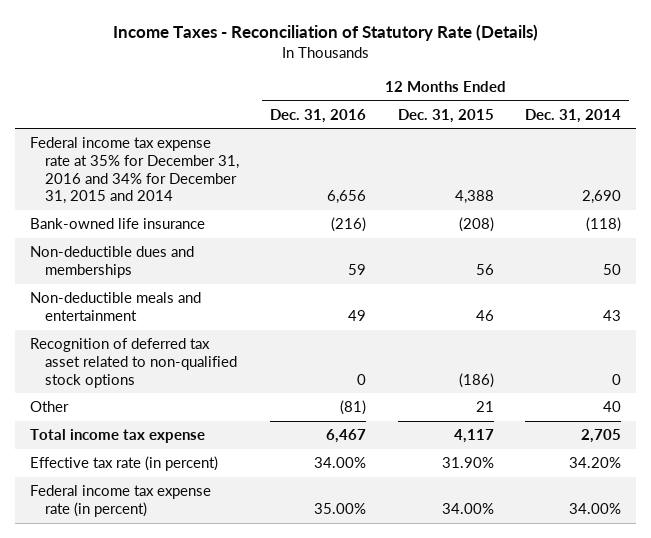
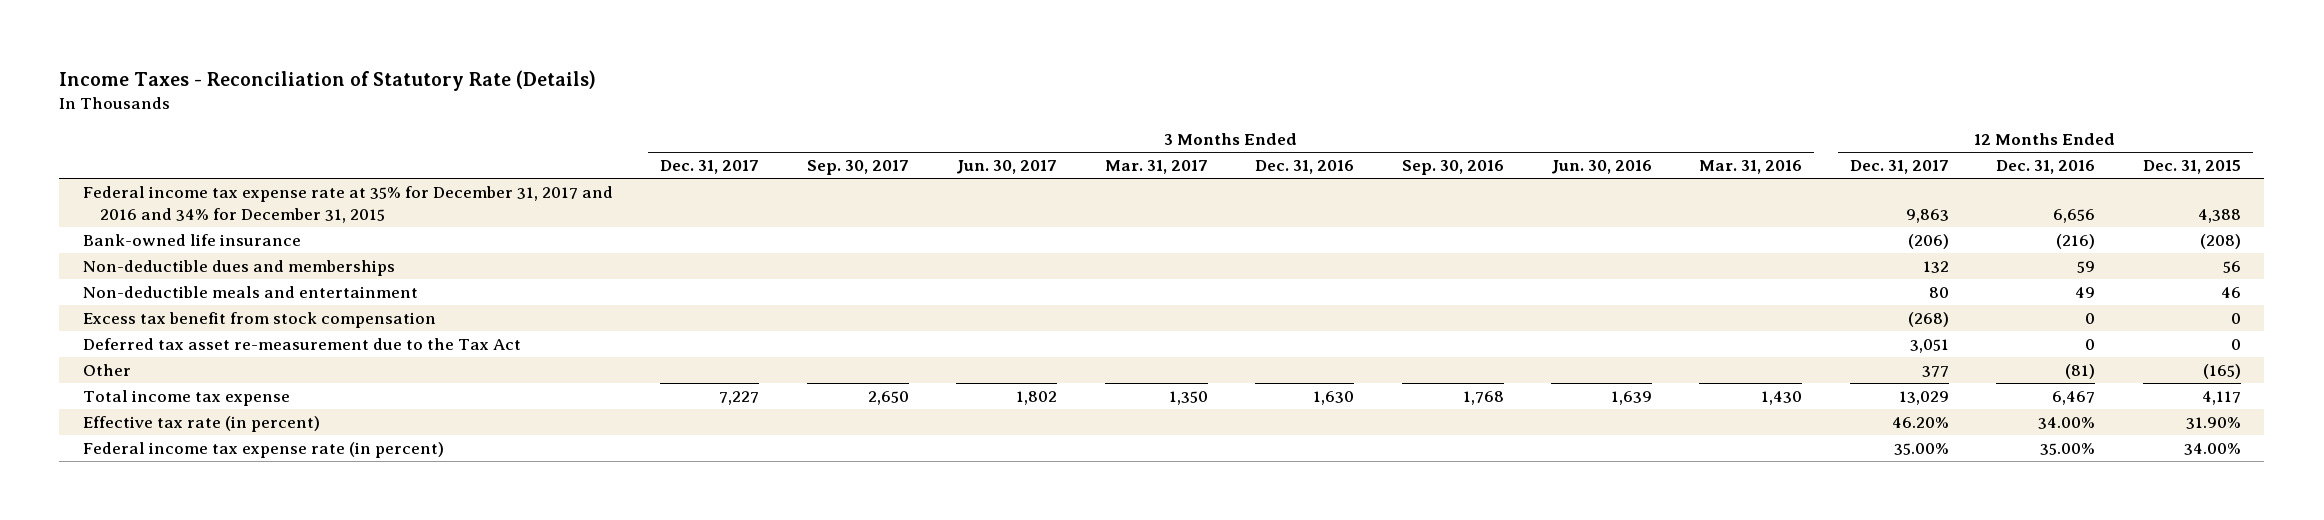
- | 12 Months Ended Dec. 31, 2016 | 12 Months Ended Dec. 31, 2015 | 12 Months Ended Dec. 31, 2014
+ | 3 Months Ended Dec. 31, 2017 | 3 Months Ended Sep. 30, 2017 | 3 Months Ended Jun. 30, 2017 | 3 Months Ended Mar. 31, 2017 | 3 Months Ended Dec. 31, 2016 | 3 Months Ended Sep. 30, 2016 | 3 Months Ended Jun. 30, 2016 | 3 Months Ended Mar. 31, 2016 | 12 Months Ended Dec. 31, 2017 | 12 Months Ended Dec. 31, 2016 | 12 Months Ended Dec. 31, 2015
- Federal income tax expense rate at 35% for December 31, 2016 and 34% for December 31, 2015 and 2014 | 6,656 | 4,388 | 2,690
+ Federal income tax expense rate at 35% for December 31, 2017 and 2016 and 34% for December 31, 2015 | | | | | | | | | 9,863 | 6,656 | 4,388
- Recognition of deferred tax asset related to non-qualified stock options | 0 | (186) | 0
- Other | (81) | 21 | 40
+ Excess tax benefit from stock compensation | | | | | | | | | (268) | 0 | 0
+ Deferred tax asset re-measurement due to the Tax Act | | | | | | | | | 3,051 | 0 | 0
+ Other | | | | | | | | | 377 | (81) | (165)

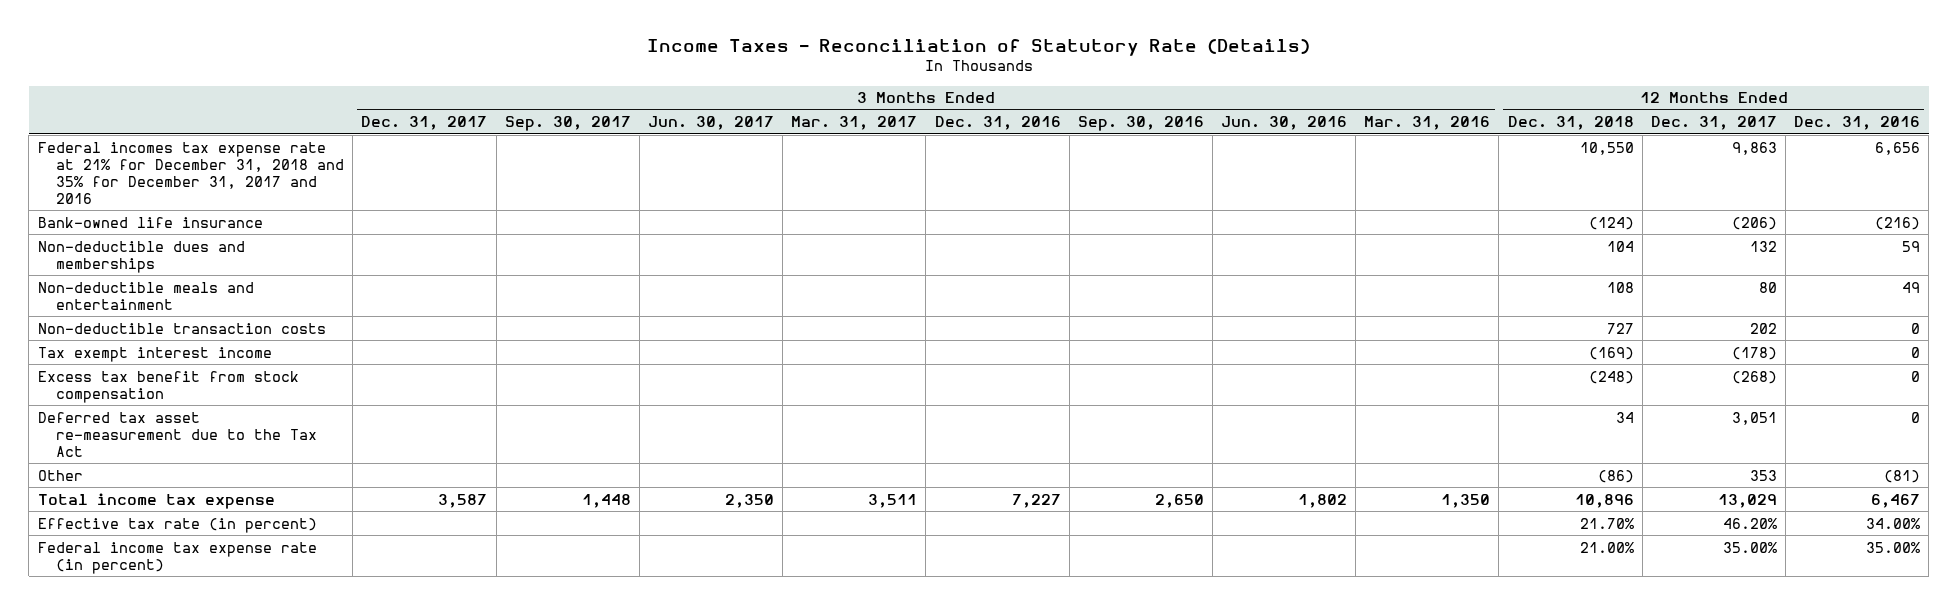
- | 3 Months Ended Dec. 31, 2017 | 3 Months Ended Sep. 30, 2017 | 3 Months Ended Jun. 30, 2017 | 3 Months Ended Mar. 31, 2017 | 3 Months Ended Dec. 31, 2016 | 3 Months Ended Sep. 30, 2016 | 3 Months Ended Jun. 30, 2016 | 3 Months Ended Mar. 31, 2016 | 12 Months Ended Dec. 31, 2017 | 12 Months Ended Dec. 31, 2016 | 12 Months Ended Dec. 31, 2015
+ | 3 Months Ended Dec. 31, 2017 | 3 Months Ended Sep. 30, 2017 | 3 Months Ended Jun. 30, 2017 | 3 Months Ended Mar. 31, 2017 | 3 Months Ended Dec. 31, 2016 | 3 Months Ended Sep. 30, 2016 | 3 Months Ended Jun. 30, 2016 | 3 Months Ended Mar. 31, 2016 | 12 Months Ended Dec. 31, 2018 | 12 Months Ended Dec. 31, 2017 | 12 Months Ended Dec. 31, 2016
- Federal income tax expense rate at 35% for December 31, 2017 and 2016 and 34% for December 31, 2015 | | | | | | | | | 9,863 | 6,656 | 4,388
+ Federal incomes tax expense rate at 21% for December 31, 2018 and 35% for December 31, 2017 and 2016 | | | | | | | | | 10,550 | 9,863 | 6,656
+ Non-deductible transaction costs | | | | | | | | | 727 | 202 | 0
+ Tax exempt interest income | | | | | | | | | (169) | (178) | 0
- Other | | | | | | | | | 377 | (81) | (165)
- Total income tax expense | 7,227 | 2,650 | 1,802 | 1,350 | 1,630 | 1,768 | 1,639 | 1,430 | 13,029 | 6,467 | 4,117
+ Other | | | | | | | | | (86) | 353 | (81)
+ Total income tax expense | 3,587 | 1,448 | 2,350 | 3,511 | 7,227 | 2,650 | 1,802 | 1,350 | 10,896 | 13,029 | 6,467

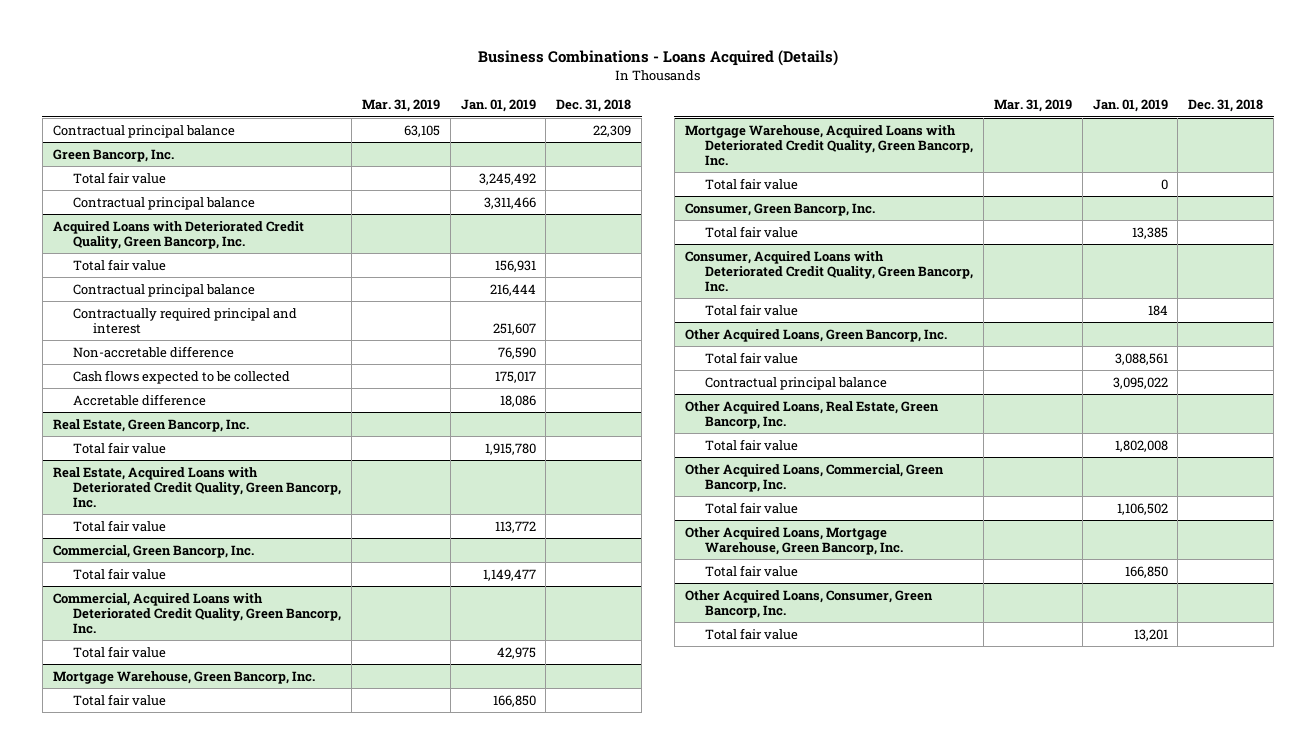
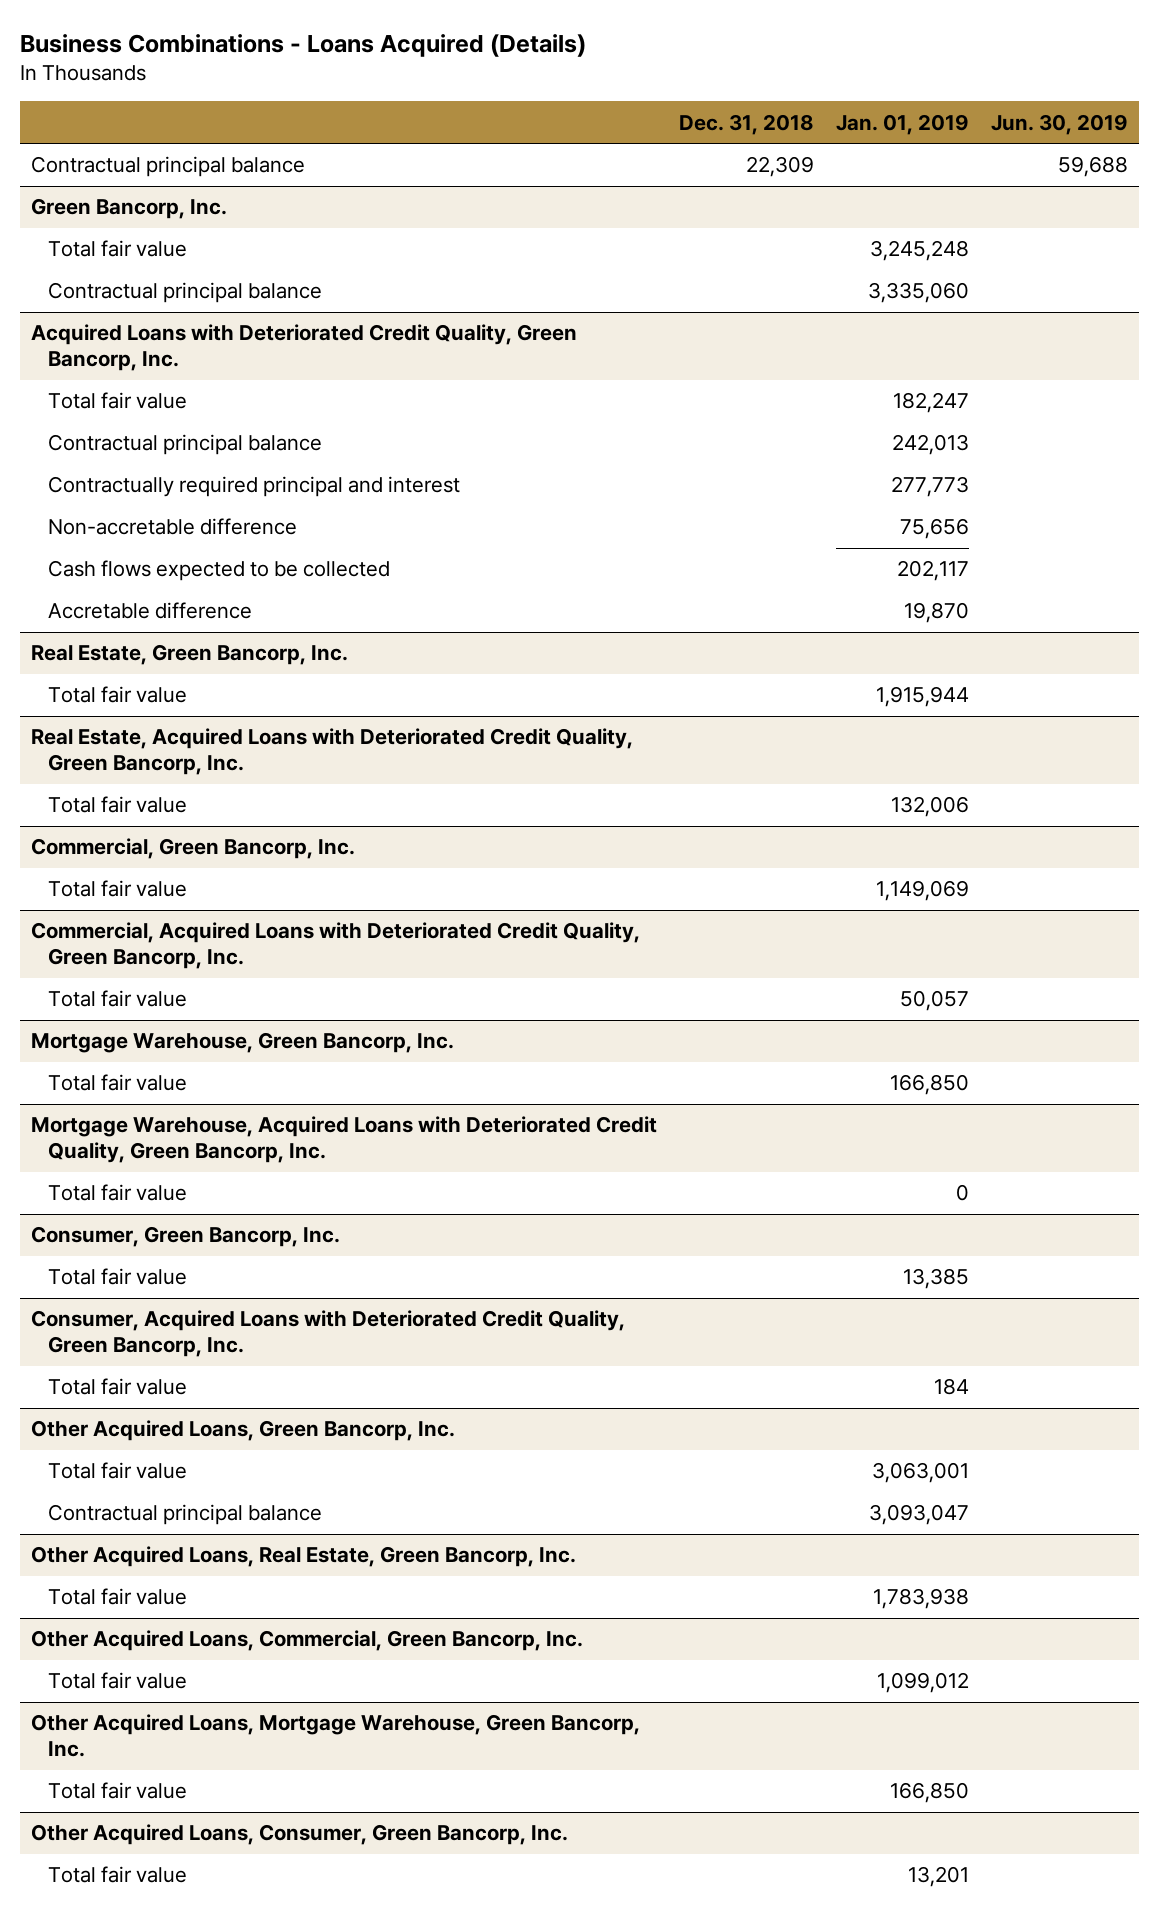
- | Mar. 31, 2019 | Jan. 01, 2019 | Dec. 31, 2018
+ | Dec. 31, 2018 | Jan. 01, 2019 | Jun. 30, 2019
@ Green Bancorp, Inc.
- Total fair value | | 3,245,492 |
- Contractual principal balance | | 3,311,466 |
+ Total fair value | | 3,245,248 |
+ Contractual principal balance | | 3,335,060 |
@ Acquired Loans with Deteriorated Credit Quality, Green Bancorp, Inc.
- Total fair value | | 156,931 |
- Contractual principal balance | | 216,444 |
- Contractually required principal and interest | | 251,607 |
- Non-accretable difference | | 76,590 |
- Cash flows expected to be collected | | 175,017 |
- Accretable difference | | 18,086 |
+ Total fair value | | 182,247 |
+ Contractual principal balance | | 242,013 |
+ Contractually required principal and interest | | 277,773 |
+ Non-accretable difference | | 75,656 |
+ Cash flows expected to be collected | | 202,117 |
+ Accretable difference | | 19,870 |
@ Real Estate, Green Bancorp, Inc.
- Total fair value | | 1,915,780 |
+ Total fair value | | 1,915,944 |
@ Real Estate, Acquired Loans with Deteriorated Credit Quality, Green Bancorp, Inc.
- Total fair value | | 113,772 |
+ Total fair value | | 132,006 |
@ Commercial, Green Bancorp, Inc.
- Total fair value | | 1,149,477 |
+ Total fair value | | 1,149,069 |
@ Commercial, Acquired Loans with Deteriorated Credit Quality, Green Bancorp, Inc.
- Total fair value | | 42,975 |
+ Total fair value | | 50,057 |
@ Other Acquired Loans, Green Bancorp, Inc.
- Total fair value | | 3,088,561 |
- Contractual principal balance | | 3,095,022 |
+ Total fair value | | 3,063,001 |
+ Contractual principal balance | | 3,093,047 |
@ Other Acquired Loans, Real Estate, Green Bancorp, Inc.
- Total fair value | | 1,802,008 |
+ Total fair value | | 1,783,938 |
@ Other Acquired Loans, Commercial, Green Bancorp, Inc.
- Total fair value | | 1,106,502 |
+ Total fair value | | 1,099,012 |

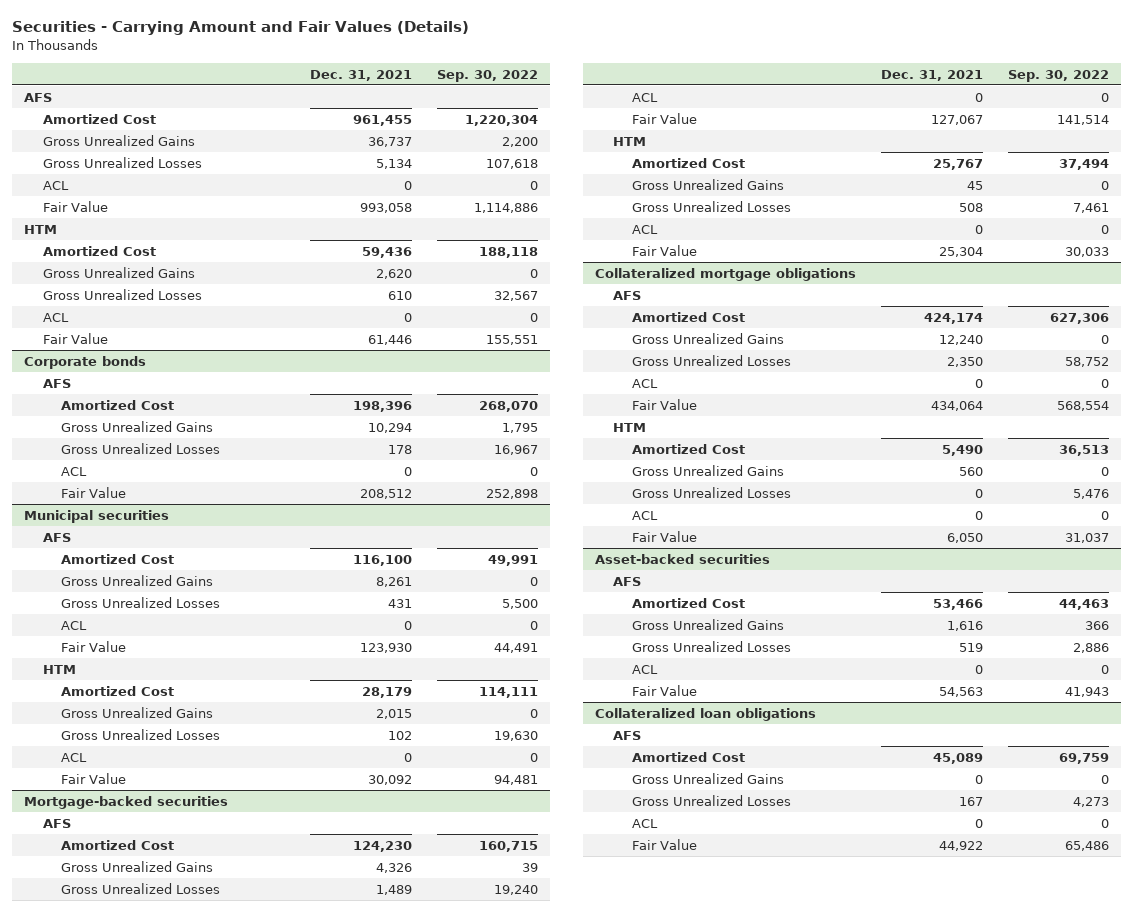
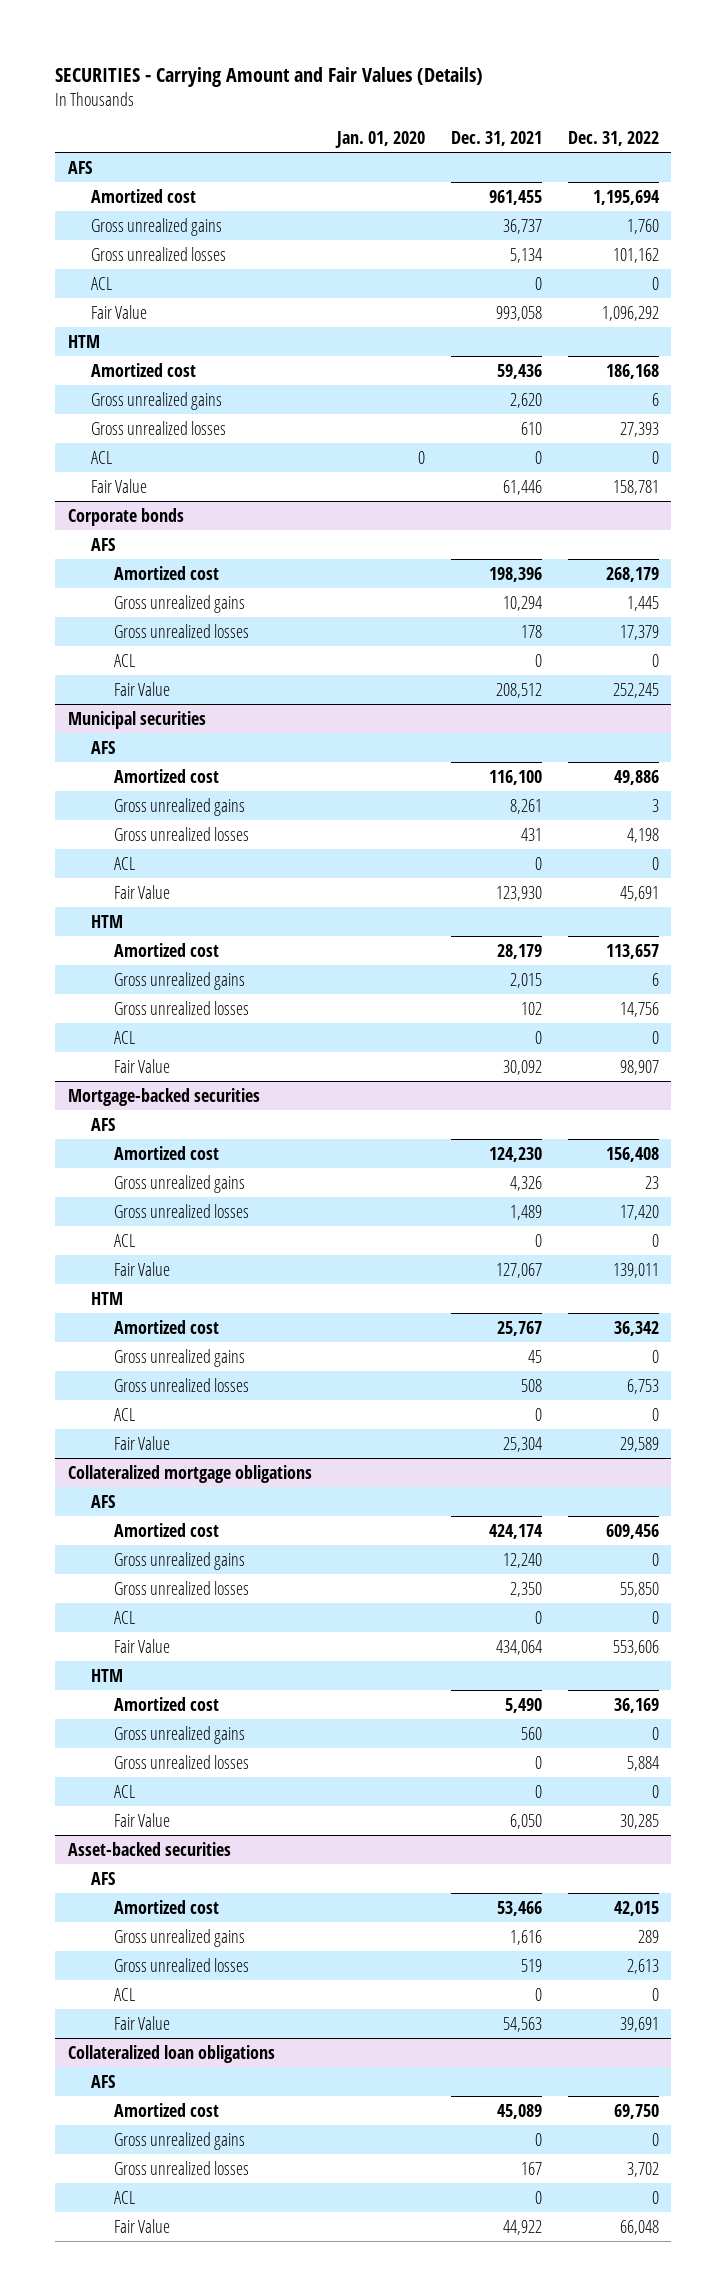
- Securities - Carrying Amount and Fair Values (Details)
+ SECURITIES - Carrying Amount and Fair Values (Details)
- | Dec. 31, 2021 | Sep. 30, 2022
+ | Jan. 01, 2020 | Dec. 31, 2021 | Dec. 31, 2022
- Amortized Cost | 961,455 | 1,220,304
- Gross Unrealized Gains | 36,737 | 2,200
- Gross Unrealized Losses | 5,134 | 107,618
+ Amortized cost | | 961,455 | 1,195,694
+ Gross unrealized gains | | 36,737 | 1,760
+ Gross unrealized losses | | 5,134 | 101,162
- Amortized Cost | 59,436 | 188,118
- Gross Unrealized Gains | 2,620 | 0
- Gross Unrealized Losses | 610 | 32,567
+ Amortized cost | | 59,436 | 186,168
+ Gross unrealized gains | | 2,620 | 6
+ Gross unrealized losses | | 610 | 27,393
@ Corporate bonds
- Amortized Cost | 198,396 | 268,070
- Gross Unrealized Gains | 10,294 | 1,795
- Gross Unrealized Losses | 178 | 16,967
+ Amortized cost | | 198,396 | 268,179
+ Gross unrealized gains | | 10,294 | 1,445
+ Gross unrealized losses | | 178 | 17,379
@ Municipal securities
- Amortized Cost | 116,100 | 49,991
- Gross Unrealized Gains | 8,261 | 0
- Gross Unrealized Losses | 431 | 5,500
+ Amortized cost | | 116,100 | 49,886
+ Gross unrealized gains | | 8,261 | 3
+ Gross unrealized losses | | 431 | 4,198
- Amortized Cost | 28,179 | 114,111
- Gross Unrealized Gains | 2,015 | 0
- Gross Unrealized Losses | 102 | 19,630
+ Amortized cost | | 28,179 | 113,657
+ Gross unrealized gains | | 2,015 | 6
+ Gross unrealized losses | | 102 | 14,756
@ Mortgage-backed securities
- Amortized Cost | 124,230 | 160,715
- Gross Unrealized Gains | 4,326 | 39
- Gross Unrealized Losses | 1,489 | 19,240
+ Amortized cost | | 124,230 | 156,408
+ Gross unrealized gains | | 4,326 | 23
+ Gross unrealized losses | | 1,489 | 17,420
- Amortized Cost | 25,767 | 37,494
- Gross Unrealized Gains | 45 | 0
- Gross Unrealized Losses | 508 | 7,461
+ Amortized cost | | 25,767 | 36,342
+ Gross unrealized gains | | 45 | 0
+ Gross unrealized losses | | 508 | 6,753
@ Collateralized mortgage obligations
- Amortized Cost | 424,174 | 627,306
- Gross Unrealized Gains | 12,240 | 0
- Gross Unrealized Losses | 2,350 | 58,752
+ Amortized cost | | 424,174 | 609,456
+ Gross unrealized gains | | 12,240 | 0
+ Gross unrealized losses | | 2,350 | 55,850
- Amortized Cost | 5,490 | 36,513
- Gross Unrealized Gains | 560 | 0
- Gross Unrealized Losses | 0 | 5,476
+ Amortized cost | | 5,490 | 36,169
+ Gross unrealized gains | | 560 | 0
+ Gross unrealized losses | | 0 | 5,884
@ Asset-backed securities
- Amortized Cost | 53,466 | 44,463
- Gross Unrealized Gains | 1,616 | 366
- Gross Unrealized Losses | 519 | 2,886
+ Amortized cost | | 53,466 | 42,015
+ Gross unrealized gains | | 1,616 | 289
+ Gross unrealized losses | | 519 | 2,613
@ Collateralized loan obligations
- Amortized Cost | 45,089 | 69,759
- Gross Unrealized Gains | 0 | 0
- Gross Unrealized Losses | 167 | 4,273
+ Amortized cost | | 45,089 | 69,750
+ Gross unrealized gains | | 0 | 0
+ Gross unrealized losses | | 167 | 3,702

